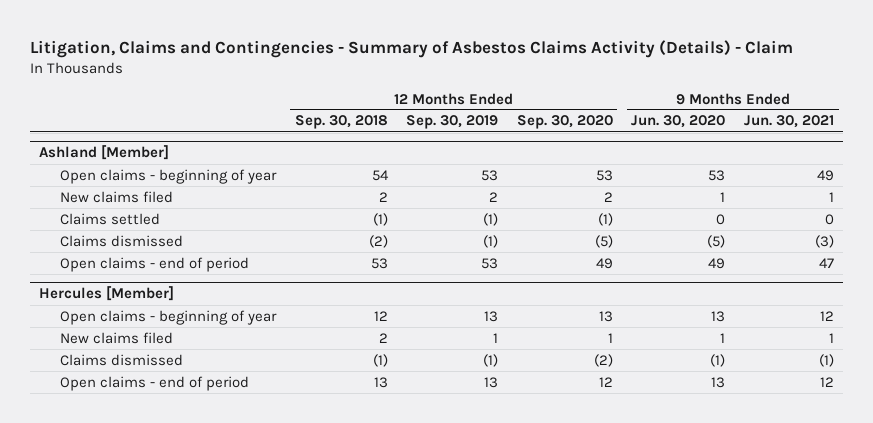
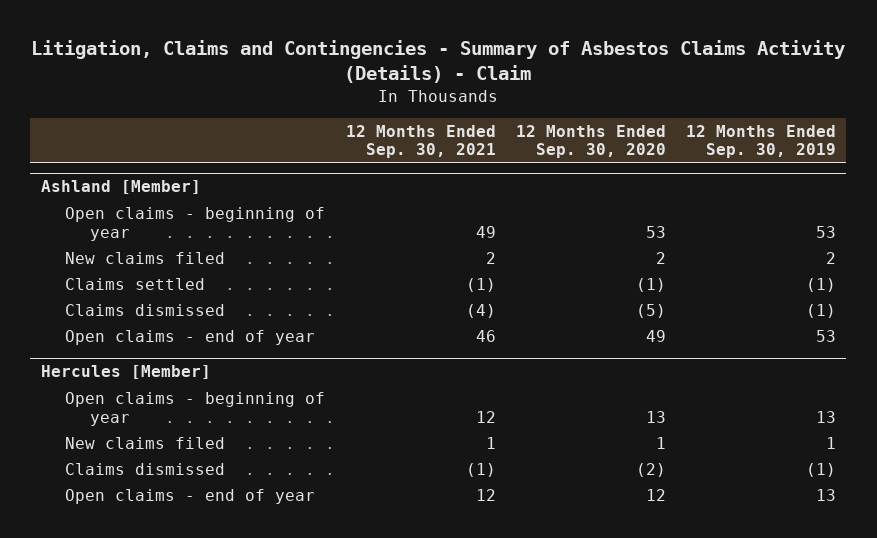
- | 12 Months Ended Sep. 30, 2018 | 12 Months Ended Sep. 30, 2019 | 12 Months Ended Sep. 30, 2020 | 9 Months Ended Jun. 30, 2020 | 9 Months Ended Jun. 30, 2021
+ | 12 Months Ended Sep. 30, 2021 | 12 Months Ended Sep. 30, 2020 | 12 Months Ended Sep. 30, 2019
@ Ashland [Member]
- Open claims - end of period | 53 | 53 | 49 | 49 | 47
+ Open claims - end of year | 46 | 49 | 53
@ Hercules [Member]
- Open claims - end of period | 13 | 13 | 12 | 13 | 12
+ Open claims - end of year | 12 | 12 | 13

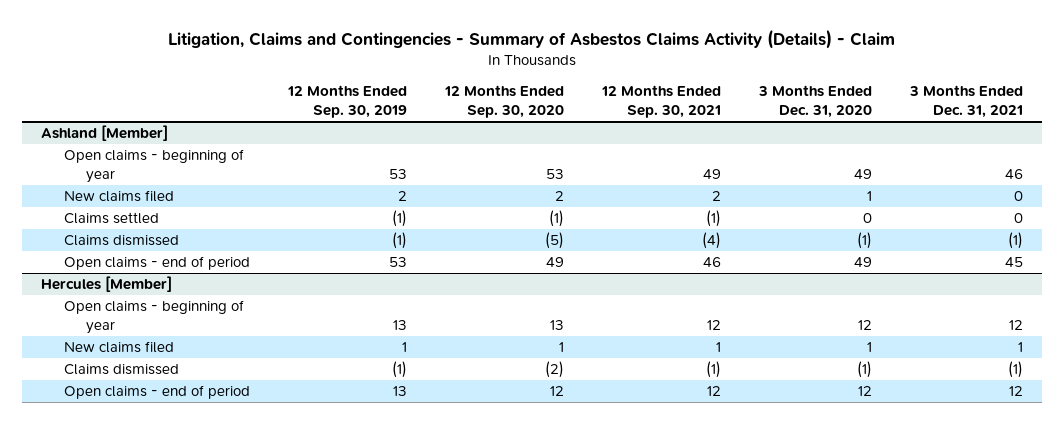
- | 12 Months Ended Sep. 30, 2021 | 12 Months Ended Sep. 30, 2020 | 12 Months Ended Sep. 30, 2019
+ | 12 Months Ended Sep. 30, 2019 | 12 Months Ended Sep. 30, 2020 | 12 Months Ended Sep. 30, 2021 | 3 Months Ended Dec. 31, 2020 | 3 Months Ended Dec. 31, 2021
@ Ashland [Member]
- Open claims - end of year | 46 | 49 | 53
+ Open claims - end of period | 53 | 49 | 46 | 49 | 45
@ Hercules [Member]
- Open claims - end of year | 12 | 12 | 13
+ Open claims - end of period | 13 | 12 | 12 | 12 | 12

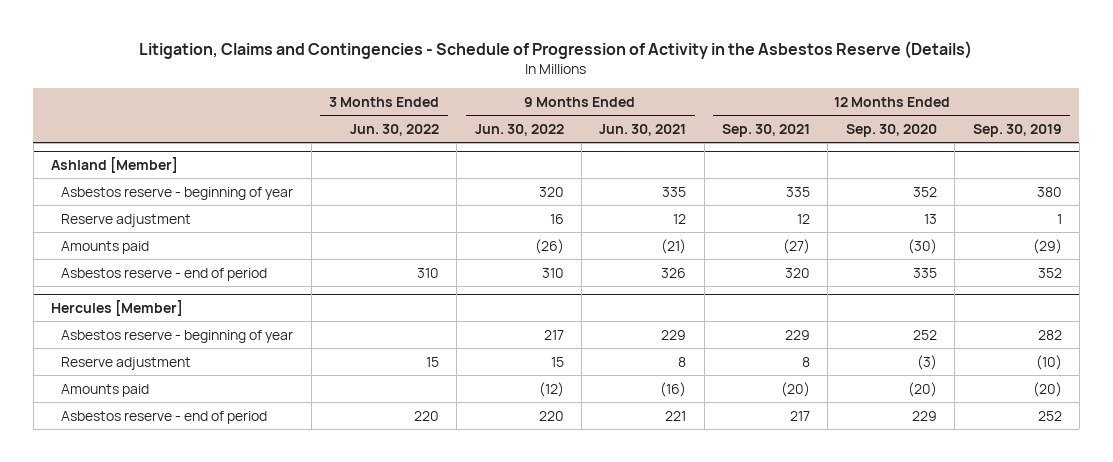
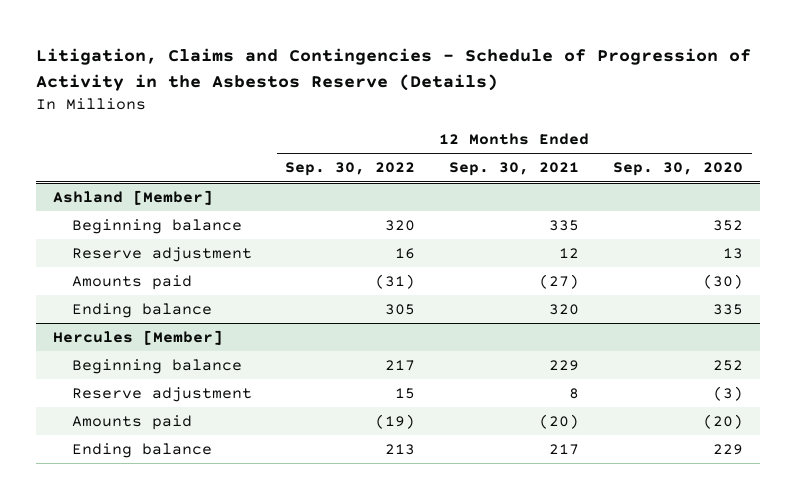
- | 3 Months Ended Jun. 30, 2022 | 9 Months Ended Jun. 30, 2022 | 9 Months Ended Jun. 30, 2021 | 12 Months Ended Sep. 30, 2021 | 12 Months Ended Sep. 30, 2020 | 12 Months Ended Sep. 30, 2019
+ | 12 Months Ended Sep. 30, 2022 | 12 Months Ended Sep. 30, 2021 | 12 Months Ended Sep. 30, 2020
@ Ashland [Member]
- Asbestos reserve - beginning of year | | 320 | 335 | 335 | 352 | 380
+ Beginning balance | 320 | 335 | 352
- Asbestos reserve - end of period | 310 | 310 | 326 | 320 | 335 | 352
+ Ending balance | 305 | 320 | 335
@ Hercules [Member]
- Asbestos reserve - beginning of year | | 217 | 229 | 229 | 252 | 282
+ Beginning balance | 217 | 229 | 252
- Asbestos reserve - end of period | 220 | 220 | 221 | 217 | 229 | 252
+ Ending balance | 213 | 217 | 229

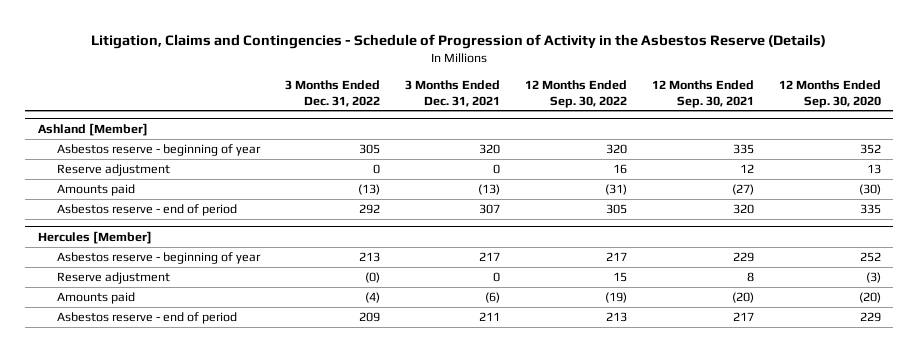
- | 12 Months Ended Sep. 30, 2022 | 12 Months Ended Sep. 30, 2021 | 12 Months Ended Sep. 30, 2020
+ | 3 Months Ended Dec. 31, 2022 | 3 Months Ended Dec. 31, 2021 | 12 Months Ended Sep. 30, 2022 | 12 Months Ended Sep. 30, 2021 | 12 Months Ended Sep. 30, 2020
@ Ashland [Member]
- Beginning balance | 320 | 335 | 352
+ Asbestos reserve - beginning of year | 305 | 320 | 320 | 335 | 352
- Ending balance | 305 | 320 | 335
+ Asbestos reserve - end of period | 292 | 307 | 305 | 320 | 335
@ Hercules [Member]
- Beginning balance | 217 | 229 | 252
+ Asbestos reserve - beginning of year | 213 | 217 | 217 | 229 | 252
- Ending balance | 213 | 217 | 229
+ Asbestos reserve - end of period | 209 | 211 | 213 | 217 | 229

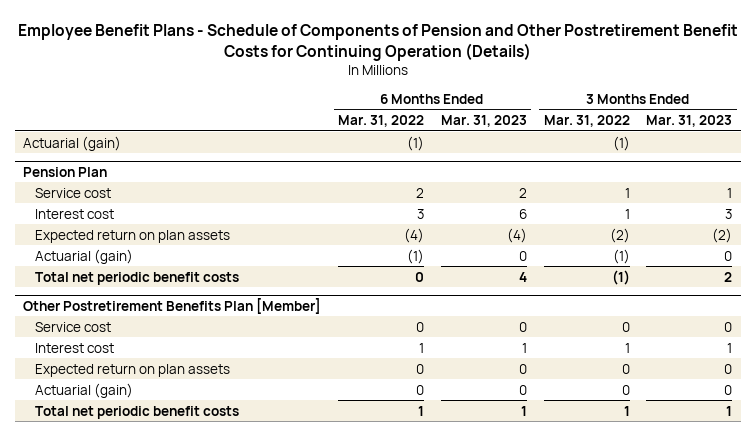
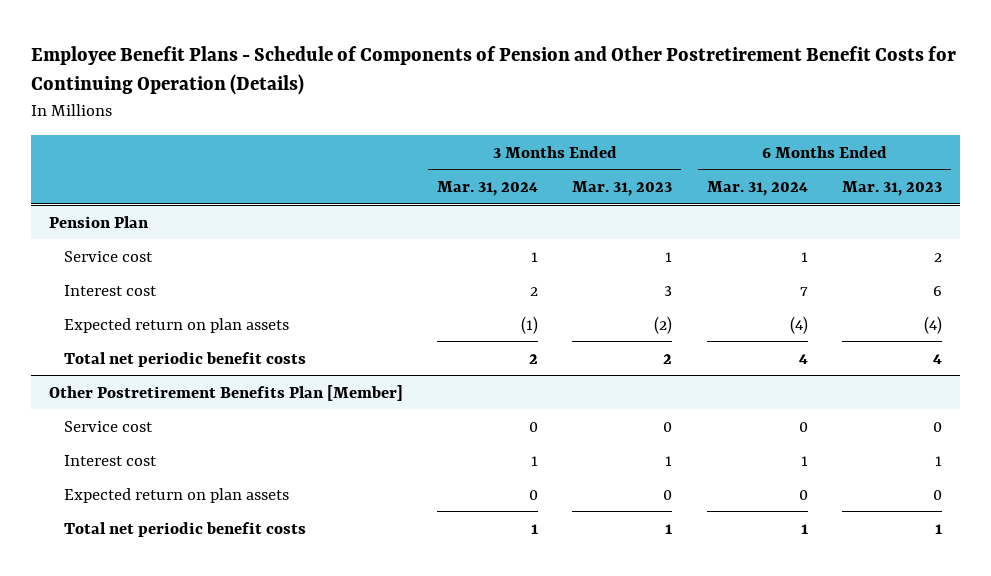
- | 6 Months Ended Mar. 31, 2022 | 6 Months Ended Mar. 31, 2023 | 3 Months Ended Mar. 31, 2022 | 3 Months Ended Mar. 31, 2023
+ | 3 Months Ended Mar. 31, 2024 | 3 Months Ended Mar. 31, 2023 | 6 Months Ended Mar. 31, 2024 | 6 Months Ended Mar. 31, 2023
- Actuarial (gain) | (1) | | (1) |
@ Pension Plan
- Actuarial (gain) | (1) | 0 | (1) | 0
@ Other Postretirement Benefits Plan [Member]
- Actuarial (gain) | 0 | 0 | 0 | 0

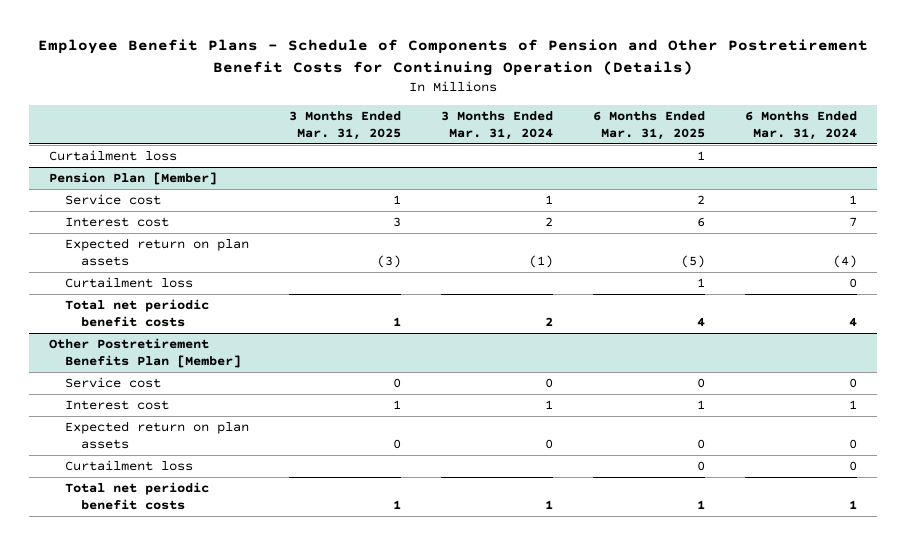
- | 3 Months Ended Mar. 31, 2024 | 3 Months Ended Mar. 31, 2023 | 6 Months Ended Mar. 31, 2024 | 6 Months Ended Mar. 31, 2023
+ | 3 Months Ended Mar. 31, 2025 | 3 Months Ended Mar. 31, 2024 | 6 Months Ended Mar. 31, 2025 | 6 Months Ended Mar. 31, 2024
- Pension Plan
+ Curtailment loss | | | 1 |
+ Pension Plan [Member]
+ Curtailment loss | | | 1 | 0
@ Other Postretirement Benefits Plan [Member]
+ Curtailment loss | | | 0 | 0

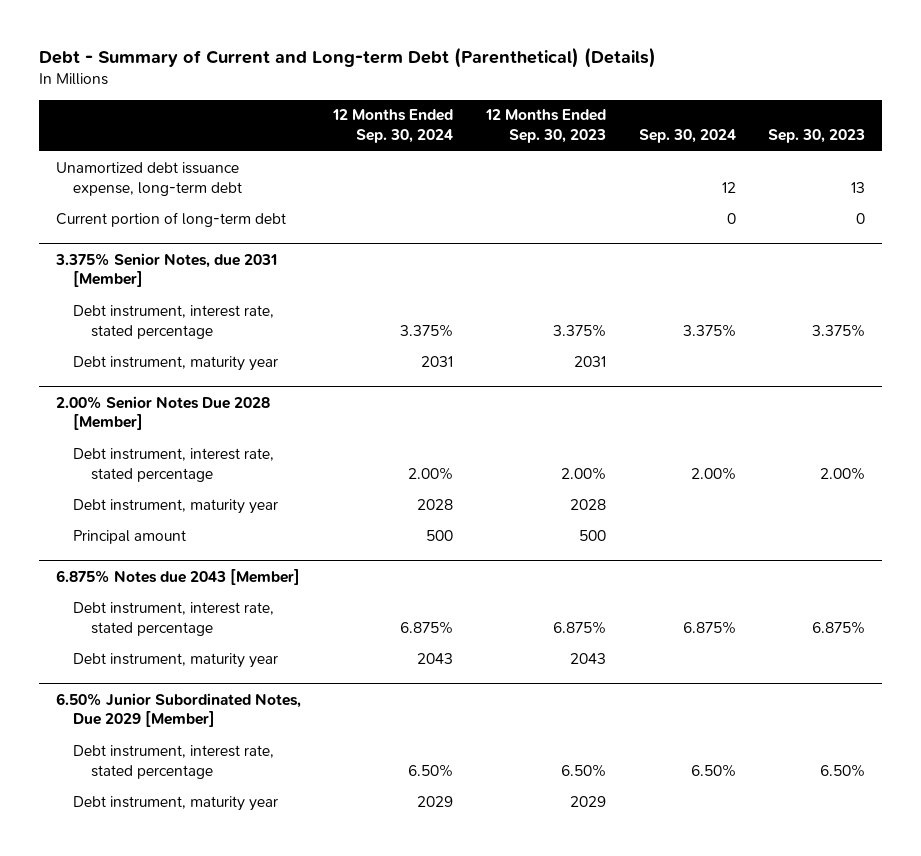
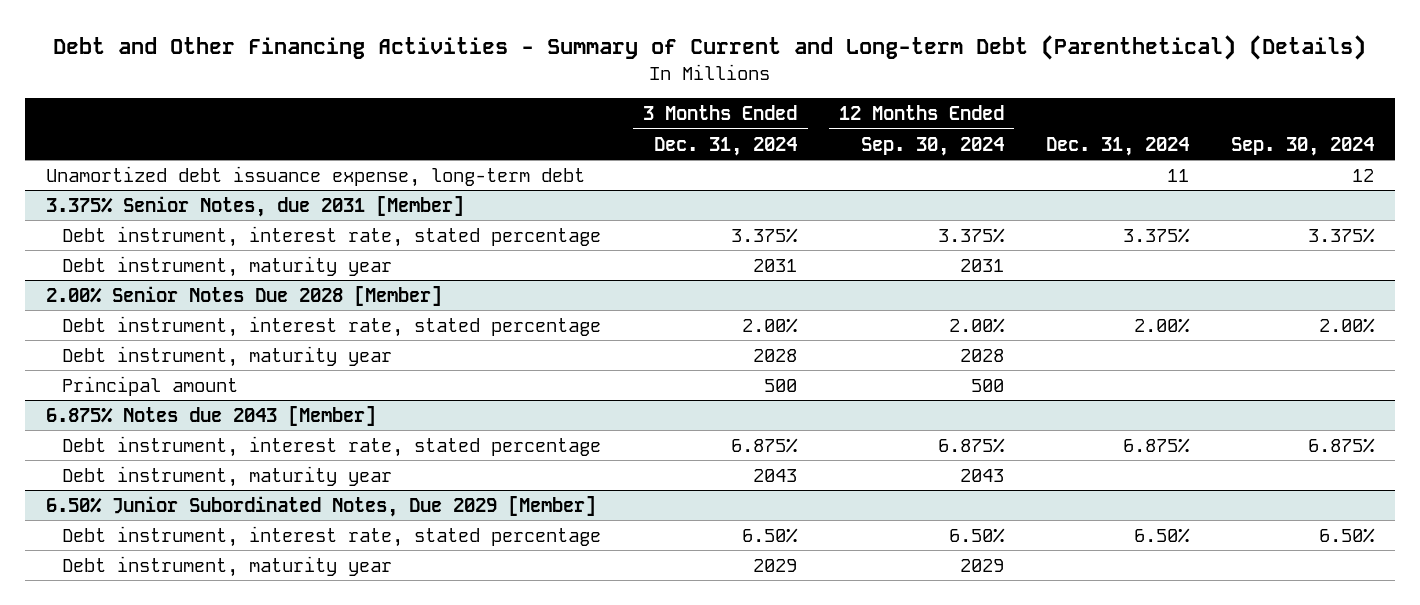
- Debt - Summary of Current and Long-term Debt (Parenthetical) (Details)
+ Debt and Other Financing Activities - Summary of Current and Long-term Debt (Parenthetical) (Details)
- | 12 Months Ended Sep. 30, 2024 | 12 Months Ended Sep. 30, 2023 | Sep. 30, 2024 | Sep. 30, 2023
+ | 3 Months Ended Dec. 31, 2024 | 12 Months Ended Sep. 30, 2024 | Dec. 31, 2024 | Sep. 30, 2024
- Current portion of long-term debt | | | 0 | 0

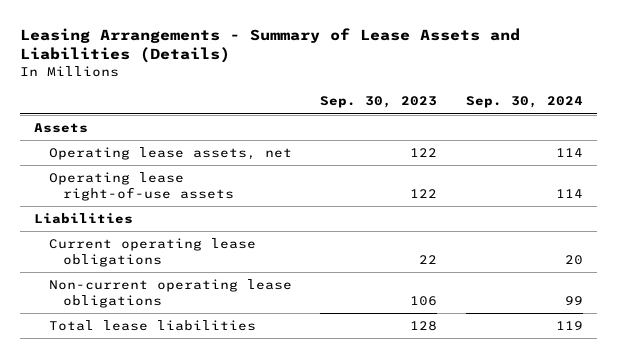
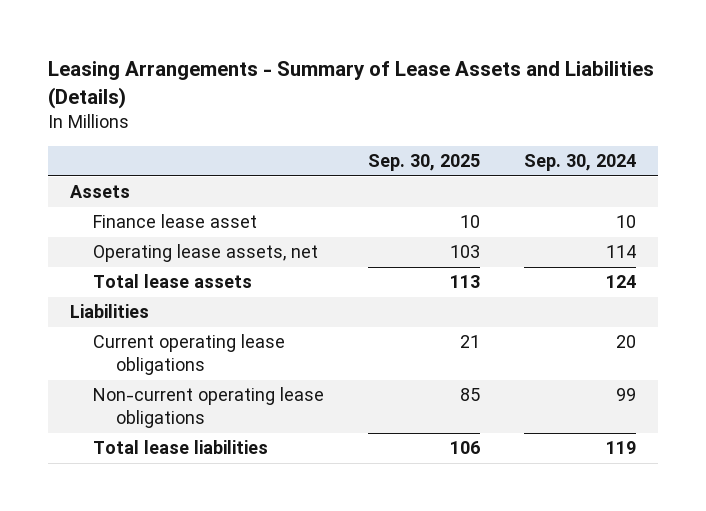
- | Sep. 30, 2023 | Sep. 30, 2024
+ | Sep. 30, 2025 | Sep. 30, 2024
+ Finance lease asset | 10 | 10
- Operating lease right-of-use assets | 122 | 114
+ Total lease assets | 113 | 124

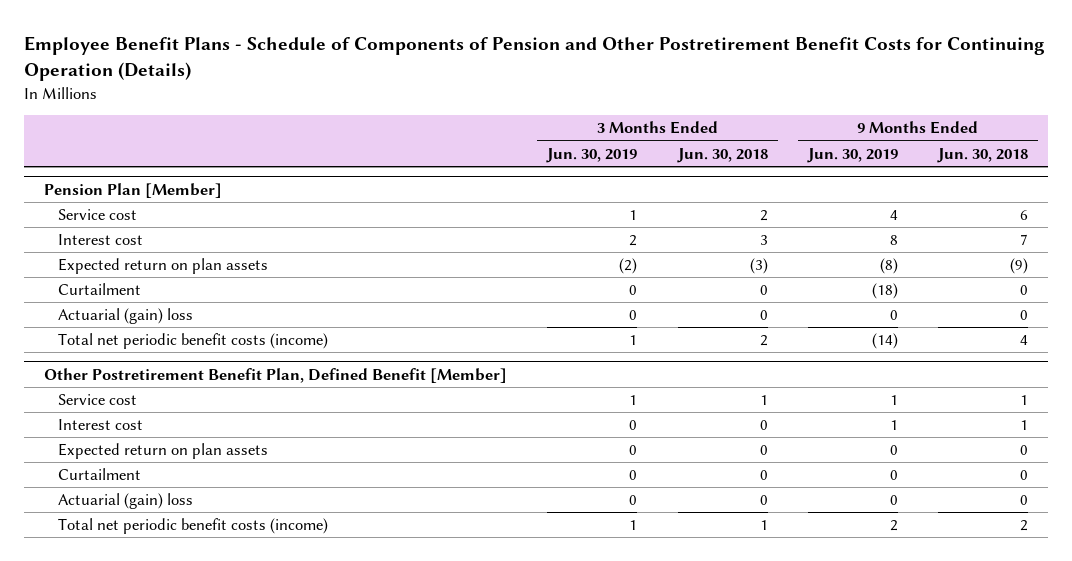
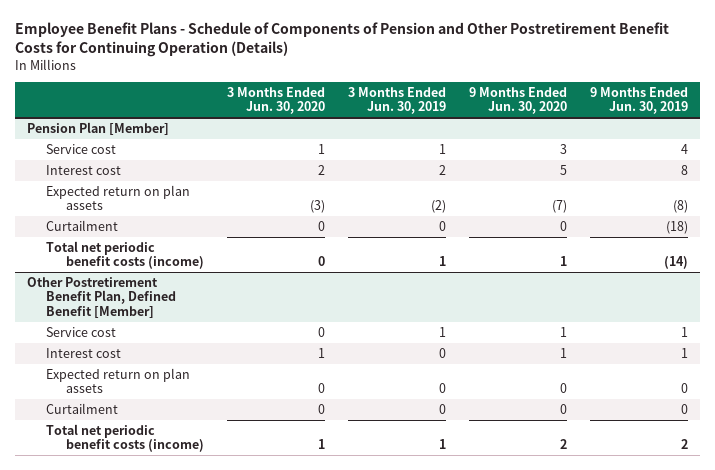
- | 3 Months Ended Jun. 30, 2019 | 3 Months Ended Jun. 30, 2018 | 9 Months Ended Jun. 30, 2019 | 9 Months Ended Jun. 30, 2018
+ | 3 Months Ended Jun. 30, 2020 | 3 Months Ended Jun. 30, 2019 | 9 Months Ended Jun. 30, 2020 | 9 Months Ended Jun. 30, 2019
@ Pension Plan [Member]
- Actuarial (gain) loss | 0 | 0 | 0 | 0
@ Other Postretirement Benefit Plan, Defined Benefit [Member]
- Actuarial (gain) loss | 0 | 0 | 0 | 0

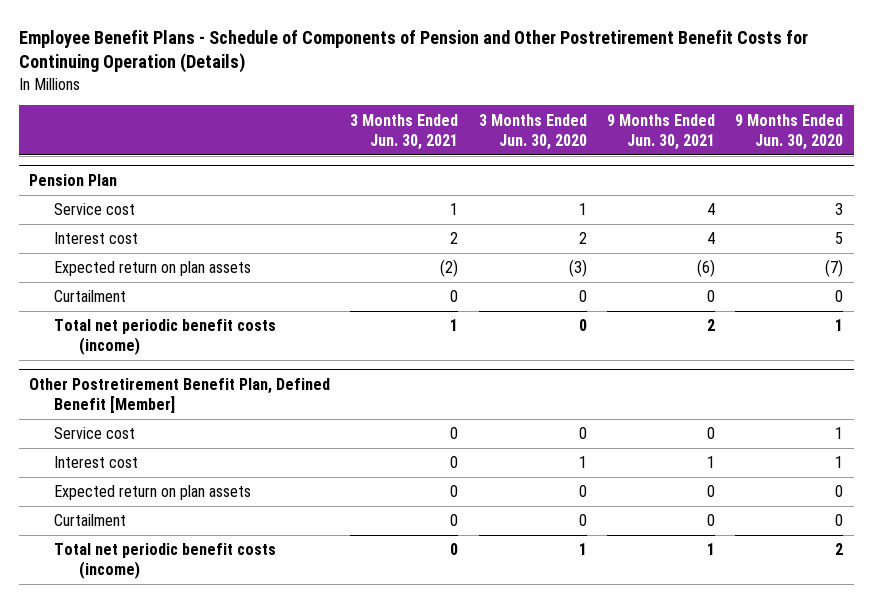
- | 3 Months Ended Jun. 30, 2020 | 3 Months Ended Jun. 30, 2019 | 9 Months Ended Jun. 30, 2020 | 9 Months Ended Jun. 30, 2019
+ | 3 Months Ended Jun. 30, 2021 | 3 Months Ended Jun. 30, 2020 | 9 Months Ended Jun. 30, 2021 | 9 Months Ended Jun. 30, 2020
- Pension Plan [Member]
+ Pension Plan

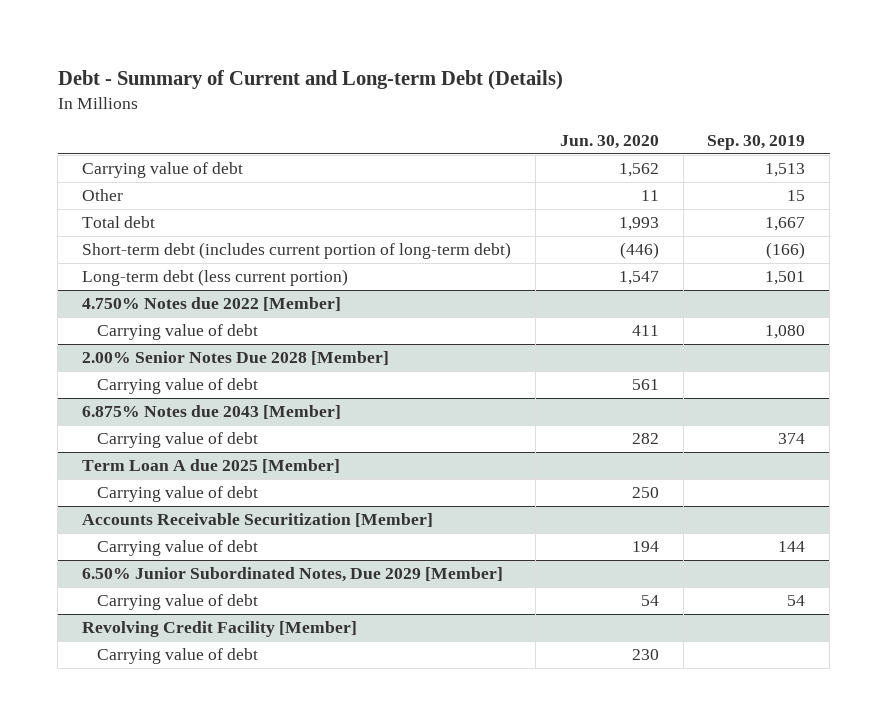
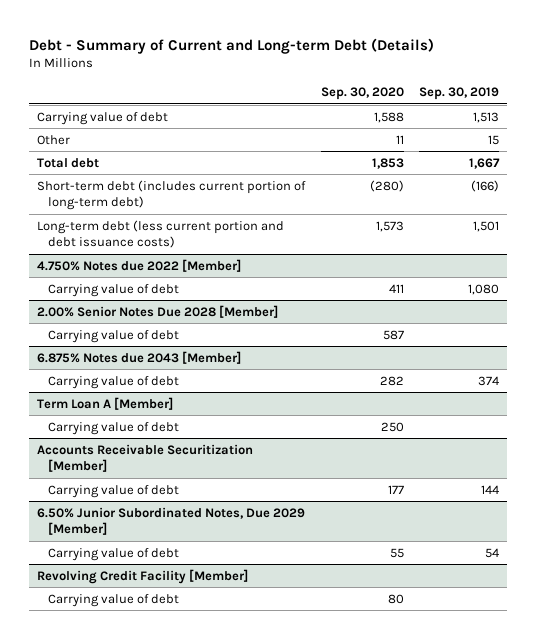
- | Jun. 30, 2020 | Sep. 30, 2019
+ | Sep. 30, 2020 | Sep. 30, 2019
- Long-term debt (less current portion) | 1,547 | 1,501
+ Long-term debt (less current portion and debt issuance costs) | 1,573 | 1,501
- Term Loan A due 2025 [Member]
+ Term Loan A [Member]

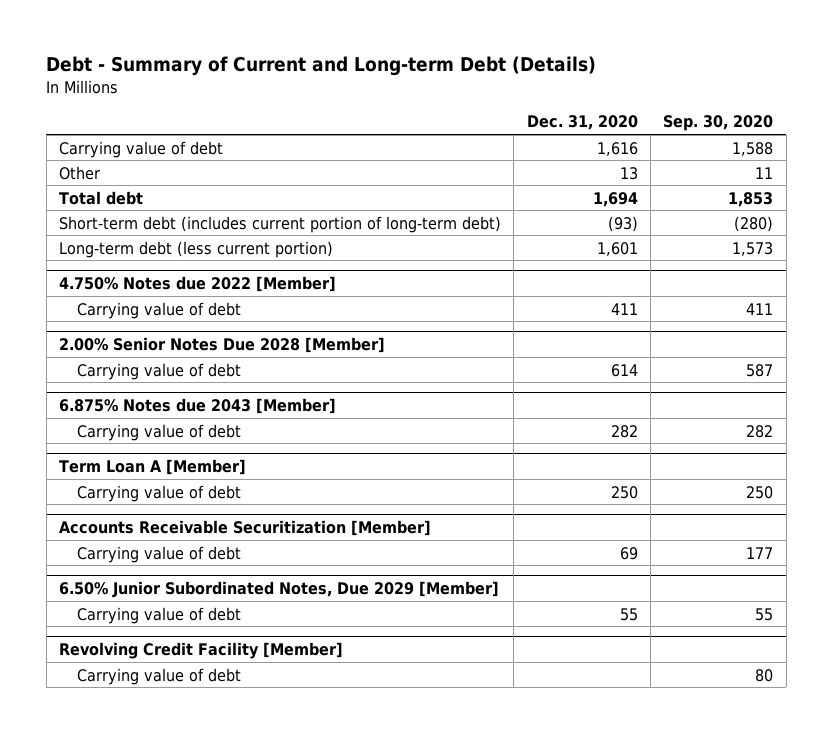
- | Sep. 30, 2020 | Sep. 30, 2019
+ | Dec. 31, 2020 | Sep. 30, 2020
- Long-term debt (less current portion and debt issuance costs) | 1,573 | 1,501
+ Long-term debt (less current portion) | 1,601 | 1,573

